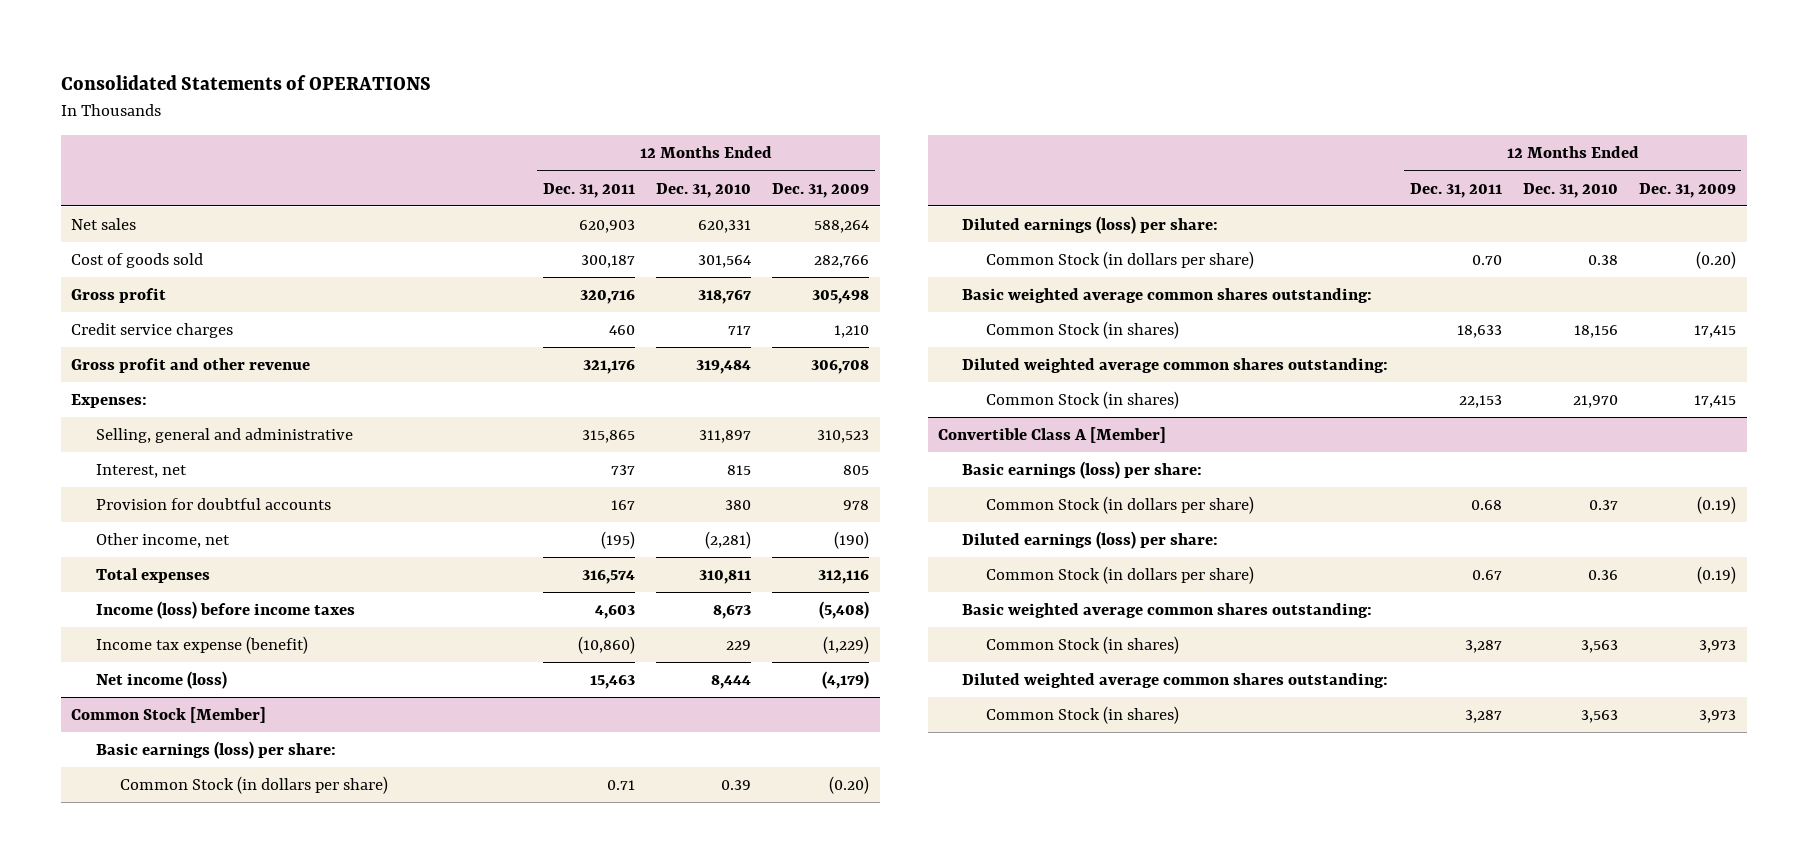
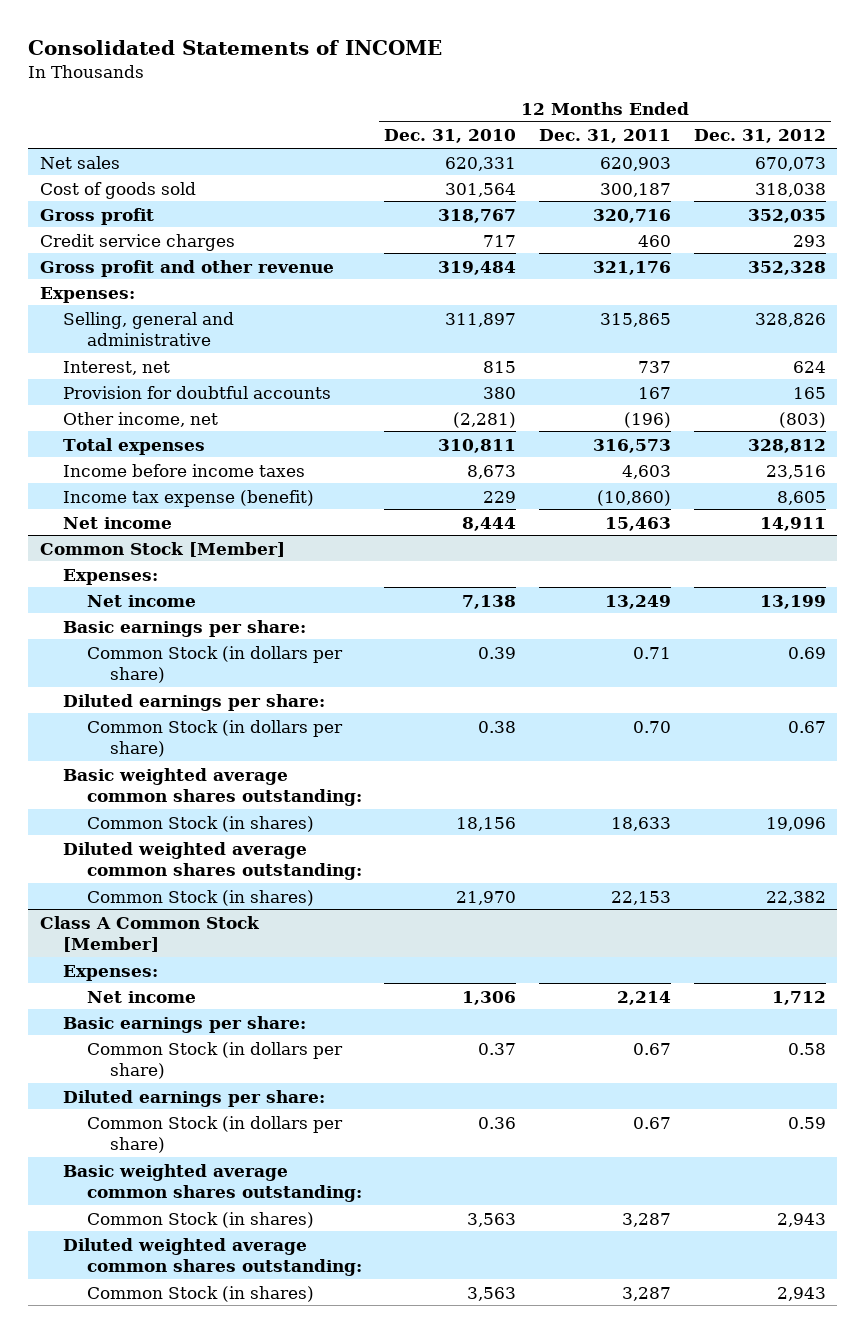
- Consolidated Statements of OPERATIONS
+ Consolidated Statements of INCOME
- | 12 Months Ended Dec. 31, 2011 | 12 Months Ended Dec. 31, 2010 | 12 Months Ended Dec. 31, 2009
+ | 12 Months Ended Dec. 31, 2010 | 12 Months Ended Dec. 31, 2011 | 12 Months Ended Dec. 31, 2012
- Other income, net | (195) | (2,281) | (190)
- Total expenses | 316,574 | 310,811 | 312,116
- Income (loss) before income taxes | 4,603 | 8,673 | (5,408)
+ Other income, net | (2,281) | (196) | (803)
+ Total expenses | 310,811 | 316,573 | 328,812
+ Income before income taxes | 8,673 | 4,603 | 23,516
- Net income (loss) | 15,463 | 8,444 | (4,179)
+ Net income | 8,444 | 15,463 | 14,911
@ Common Stock [Member]
- Basic earnings (loss) per share:
+ Expenses:
+ Net income | 7,138 | 13,249 | 13,199
+ Basic earnings per share:
- Diluted earnings (loss) per share:
+ Diluted earnings per share:
- Convertible Class A [Member]
- Basic earnings (loss) per share:
- Common Stock (in dollars per share) | 0.68 | 0.37 | (0.19)
- Diluted earnings (loss) per share:
+ Class A Common Stock [Member]
+ Expenses:
+ Net income | 1,306 | 2,214 | 1,712
+ Basic earnings per share:
+ Common Stock (in dollars per share) | 0.37 | 0.67 | 0.58
+ Diluted earnings per share:

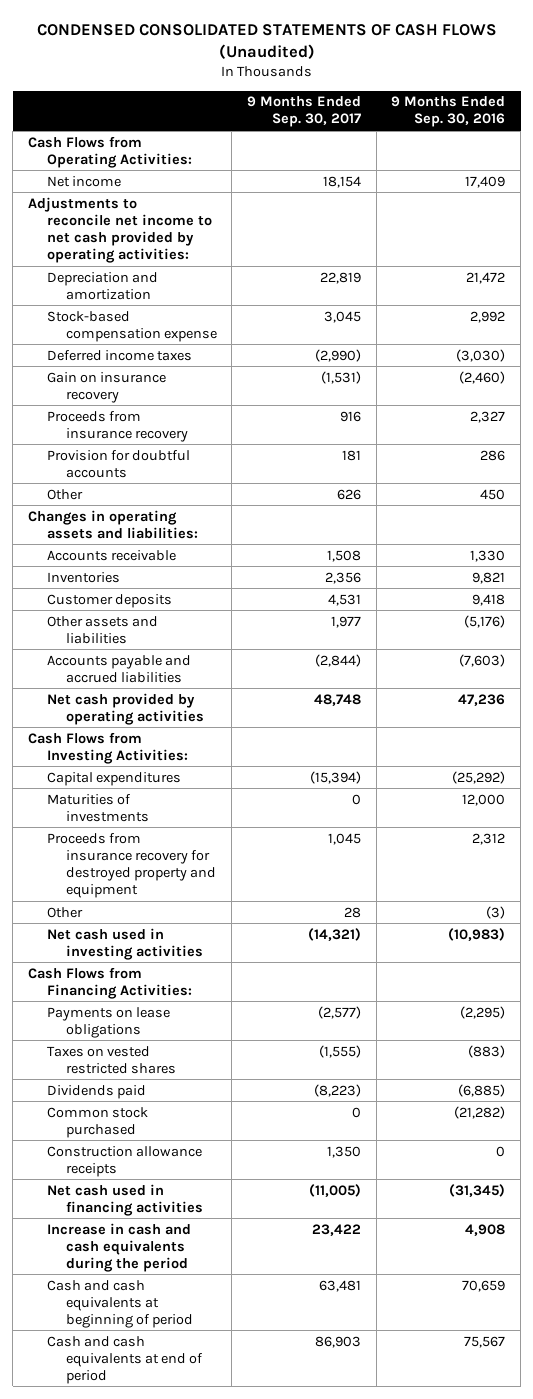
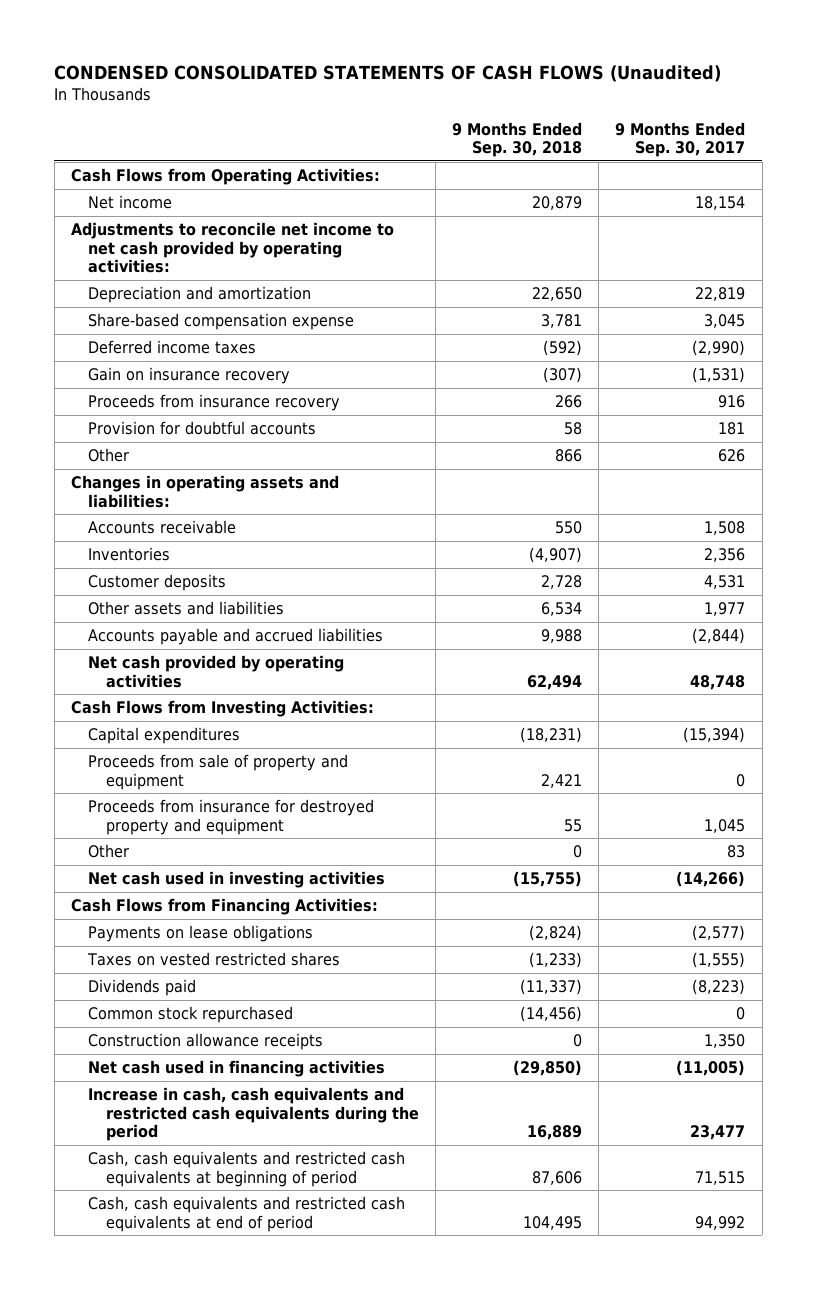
- | 9 Months Ended Sep. 30, 2017 | 9 Months Ended Sep. 30, 2016
+ | 9 Months Ended Sep. 30, 2018 | 9 Months Ended Sep. 30, 2017
- Stock-based compensation expense | 3,045 | 2,992
+ Share-based compensation expense | 3,781 | 3,045
- Maturities of investments | 0 | 12,000
- Proceeds from insurance recovery for destroyed property and equipment | 1,045 | 2,312
- Other | 28 | (3)
- Net cash used in investing activities | (14,321) | (10,983)
+ Proceeds from sale of property and equipment | 2,421 | 0
+ Proceeds from insurance for destroyed property and equipment | 55 | 1,045
+ Other | 0 | 83
+ Net cash used in investing activities | (15,755) | (14,266)
- Common stock purchased | 0 | (21,282)
+ Common stock repurchased | (14,456) | 0
- Increase in cash and cash equivalents during the period | 23,422 | 4,908
- Cash and cash equivalents at beginning of period | 63,481 | 70,659
- Cash and cash equivalents at end of period | 86,903 | 75,567
+ Increase in cash, cash equivalents and restricted cash equivalents during the period | 16,889 | 23,477
+ Cash, cash equivalents and restricted cash equivalents at beginning of period | 87,606 | 71,515
+ Cash, cash equivalents and restricted cash equivalents at end of period | 104,495 | 94,992

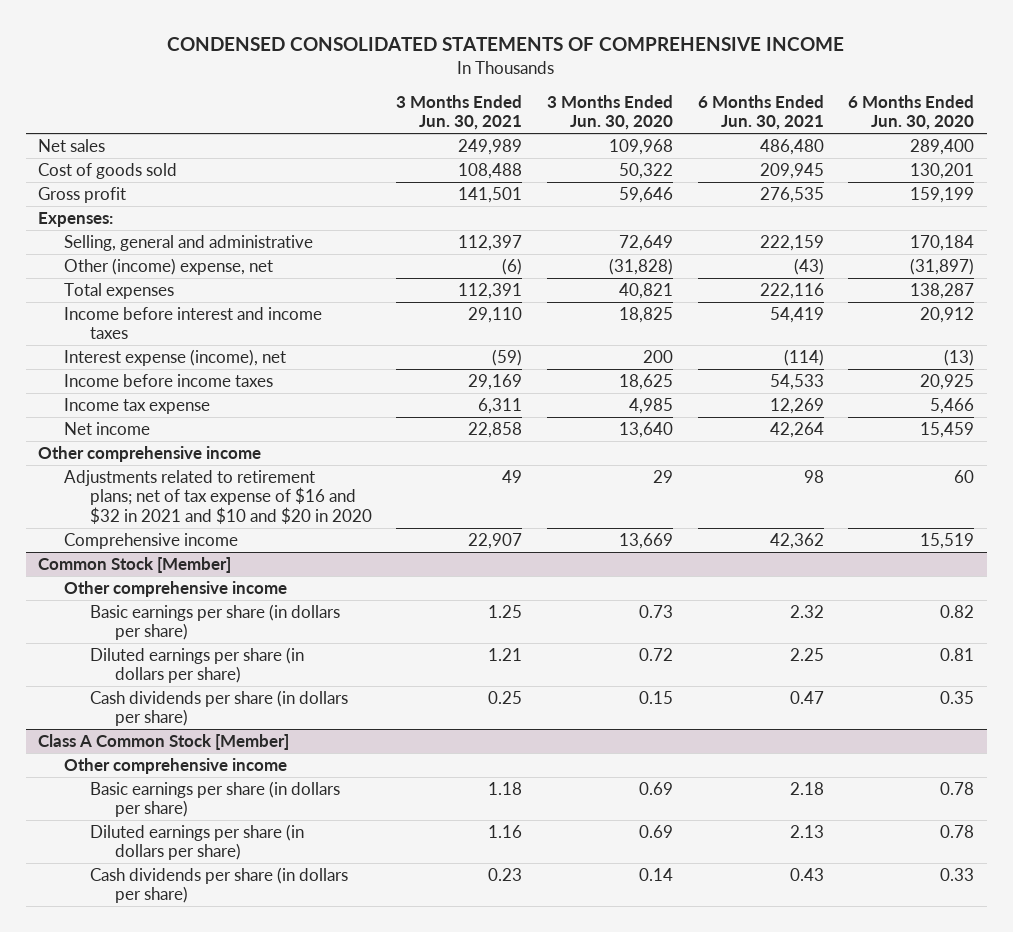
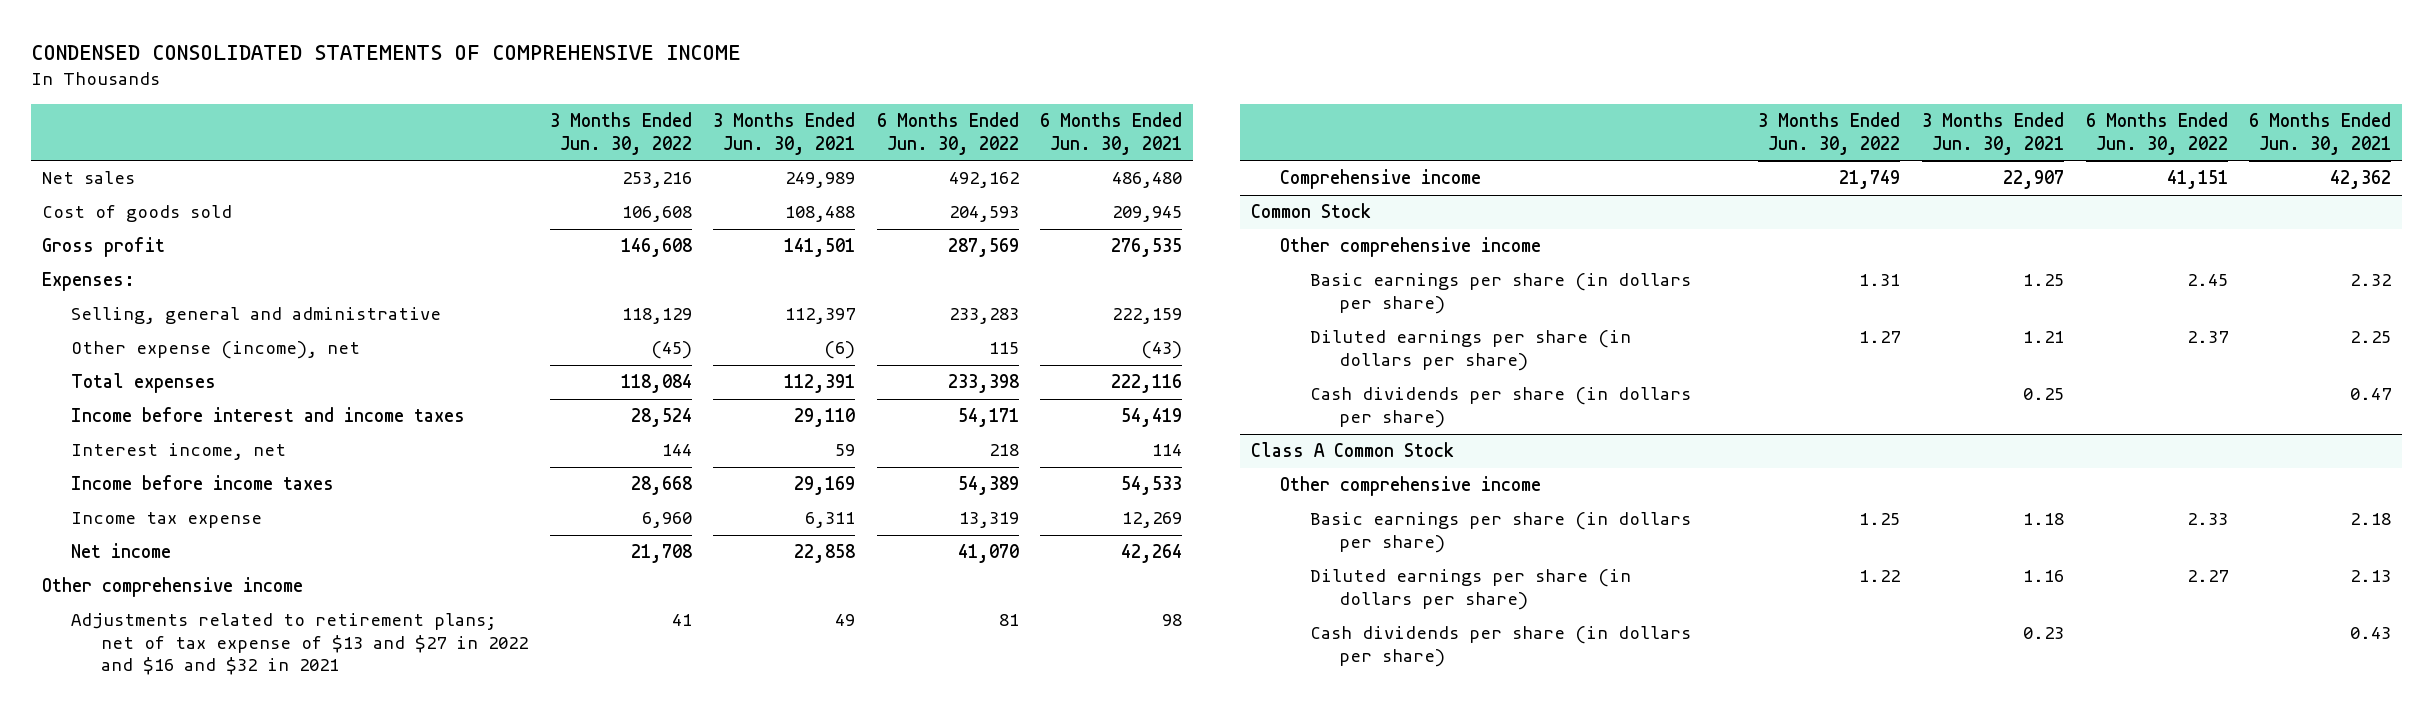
- | 3 Months Ended Jun. 30, 2021 | 3 Months Ended Jun. 30, 2020 | 6 Months Ended Jun. 30, 2021 | 6 Months Ended Jun. 30, 2020
+ | 3 Months Ended Jun. 30, 2022 | 3 Months Ended Jun. 30, 2021 | 6 Months Ended Jun. 30, 2022 | 6 Months Ended Jun. 30, 2021
- Other (income) expense, net | (6) | (31,828) | (43) | (31,897)
+ Other expense (income), net | (45) | (6) | 115 | (43)
- Interest expense (income), net | (59) | 200 | (114) | (13)
+ Interest income, net | 144 | 59 | 218 | 114
- Adjustments related to retirement plans; net of tax expense of $16 and $32 in 2021 and $10 and $20 in 2020 | 49 | 29 | 98 | 60
+ Adjustments related to retirement plans; net of tax expense of $13 and $27 in 2022 and $16 and $32 in 2021 | 41 | 49 | 81 | 98
- Common Stock [Member]
+ Common Stock
- Class A Common Stock [Member]
+ Class A Common Stock

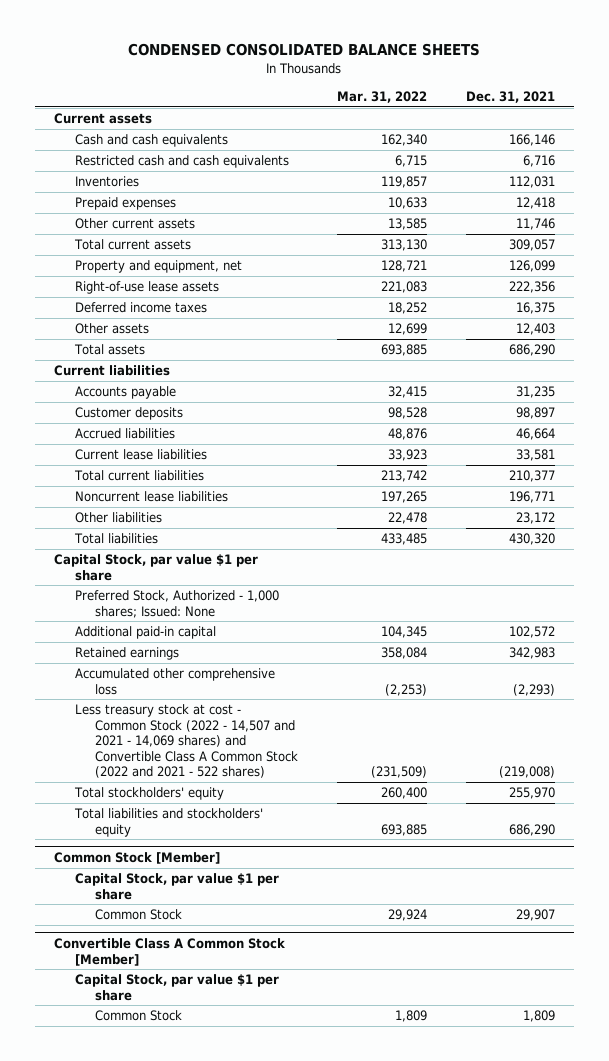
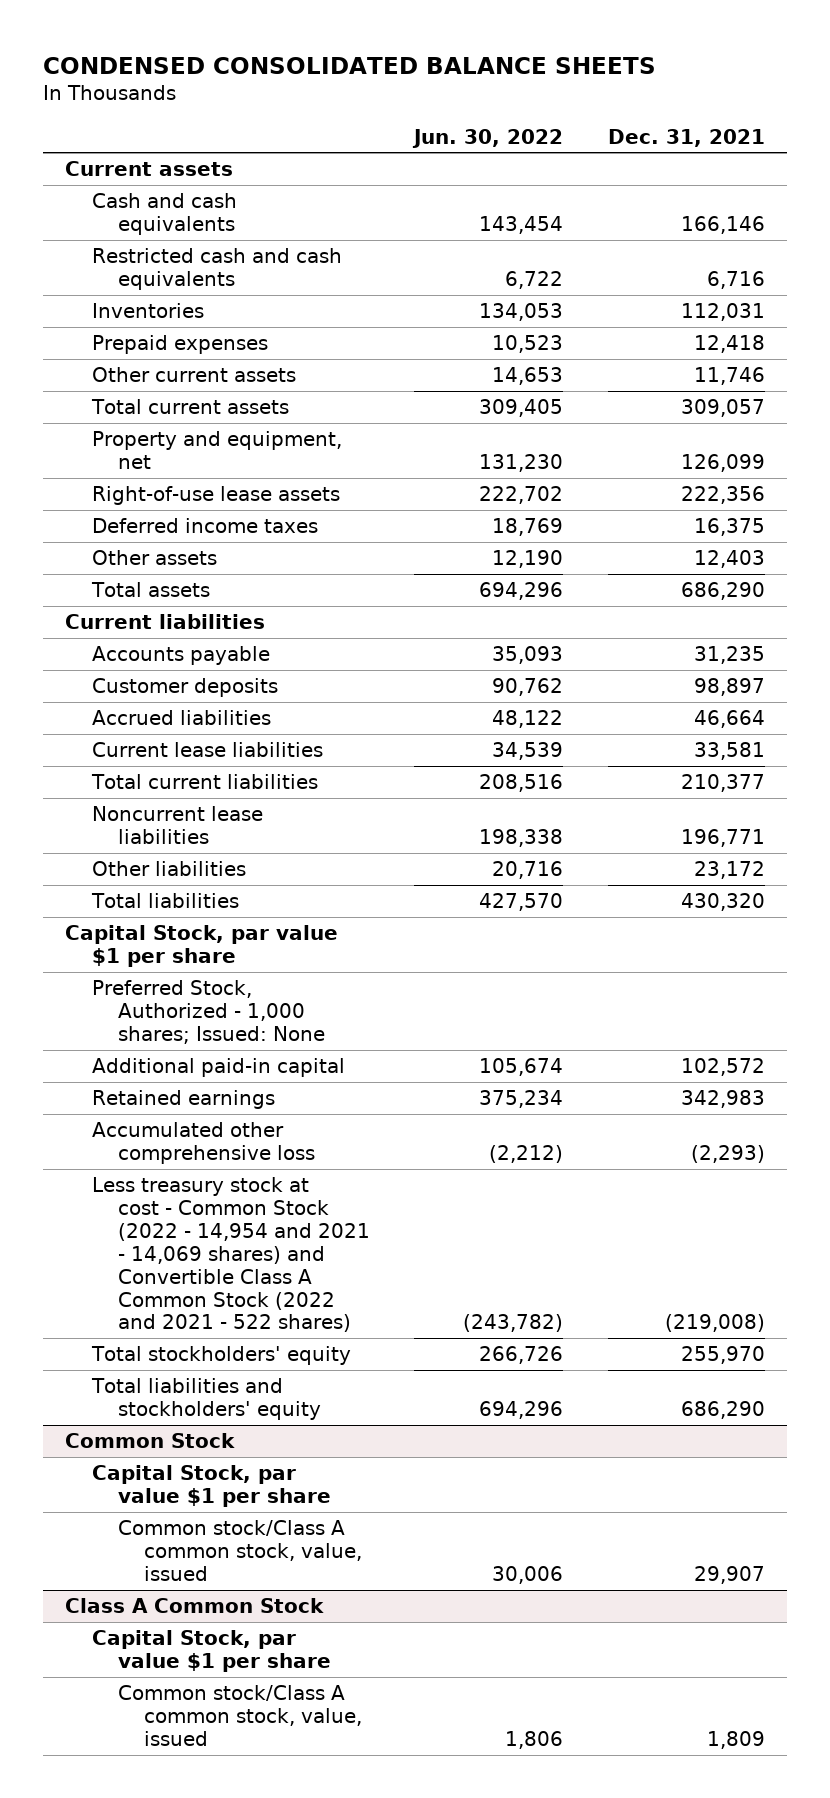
- | Mar. 31, 2022 | Dec. 31, 2021
+ | Jun. 30, 2022 | Dec. 31, 2021
- Less treasury stock at cost - Common Stock (2022 - 14,507 and 2021 - 14,069 shares) and Convertible Class A Common Stock (2022 and 2021 - 522 shares) | (231,509) | (219,008)
+ Less treasury stock at cost - Common Stock (2022 - 14,954 and 2021 - 14,069 shares) and Convertible Class A Common Stock (2022 and 2021 - 522 shares) | (243,782) | (219,008)
- Common Stock [Member]
+ Common Stock
- Common Stock | 29,924 | 29,907
- Convertible Class A Common Stock [Member]
+ Common stock/Class A common stock, value, issued | 30,006 | 29,907
+ Class A Common Stock
- Common Stock | 1,809 | 1,809
+ Common stock/Class A common stock, value, issued | 1,806 | 1,809

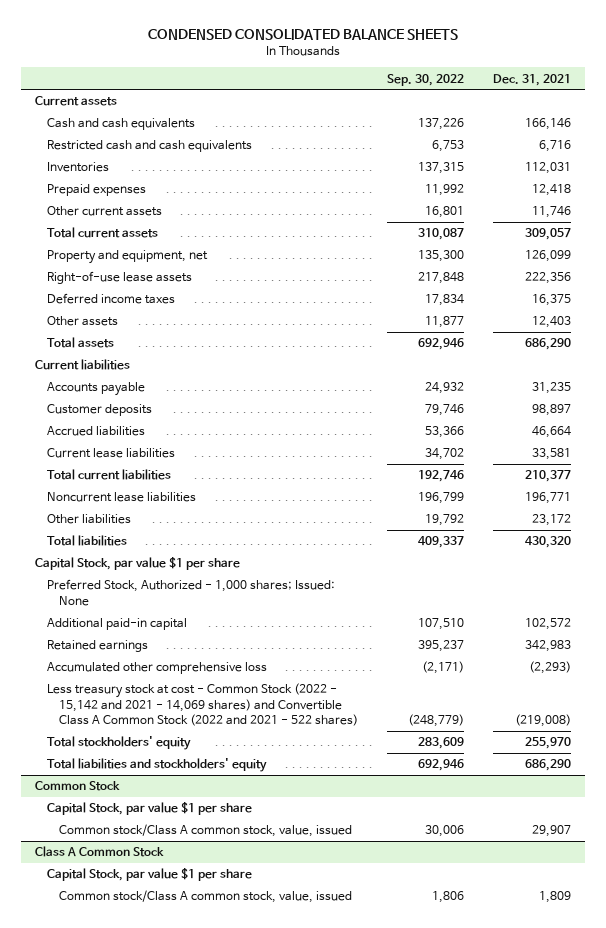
- | Jun. 30, 2022 | Dec. 31, 2021
+ | Sep. 30, 2022 | Dec. 31, 2021
- Less treasury stock at cost - Common Stock (2022 - 14,954 and 2021 - 14,069 shares) and Convertible Class A Common Stock (2022 and 2021 - 522 shares) | (243,782) | (219,008)
+ Less treasury stock at cost - Common Stock (2022 - 15,142 and 2021 - 14,069 shares) and Convertible Class A Common Stock (2022 and 2021 - 522 shares) | (248,779) | (219,008)

